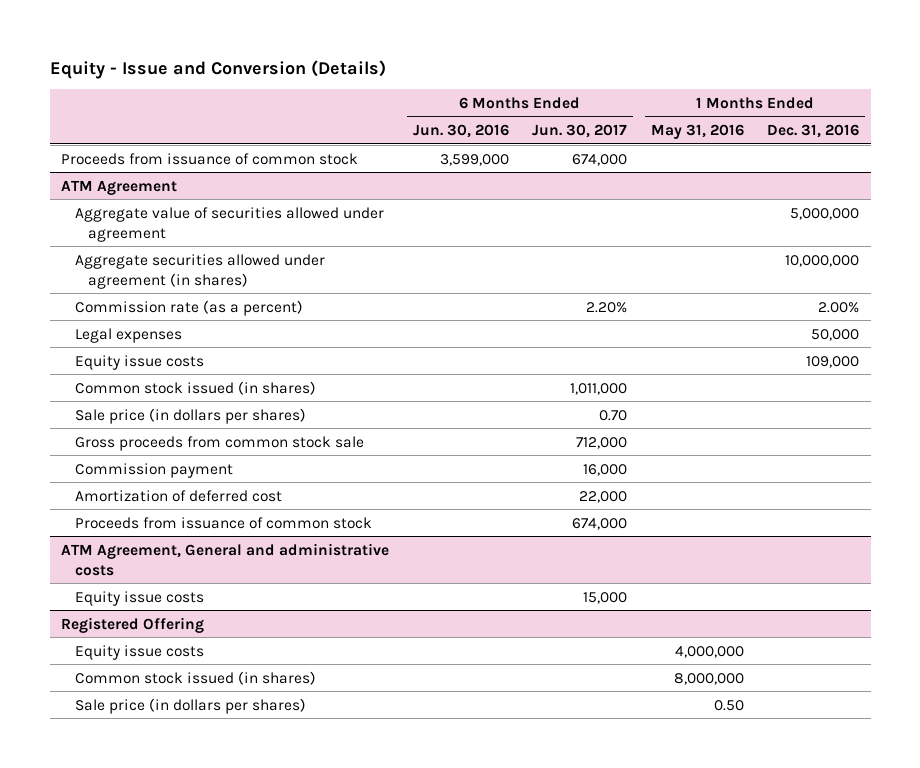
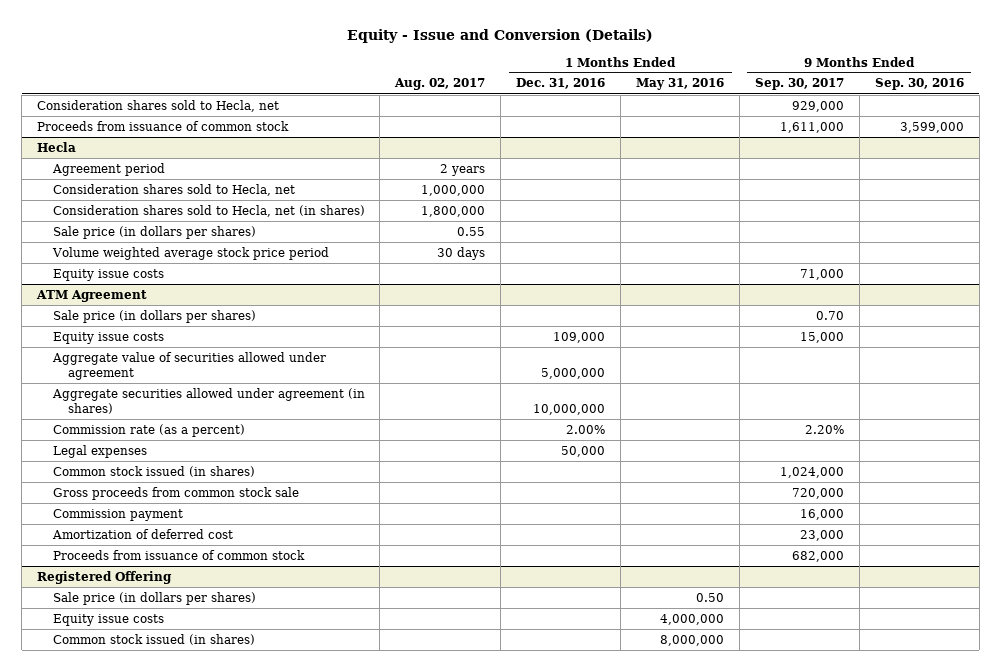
- | 6 Months Ended Jun. 30, 2016 | 6 Months Ended Jun. 30, 2017 | 1 Months Ended May 31, 2016 | 1 Months Ended Dec. 31, 2016
+ | Aug. 02, 2017 | 1 Months Ended Dec. 31, 2016 | 1 Months Ended May 31, 2016 | 9 Months Ended Sep. 30, 2017 | 9 Months Ended Sep. 30, 2016
+ Consideration shares sold to Hecla, net | | | | 929,000 |
+ Hecla
+ Agreement period | 2 years | | | |
+ Consideration shares sold to Hecla, net | 1,000,000 | | | |
+ Consideration shares sold to Hecla, net (in shares) | 1,800,000 | | | |
+ Sale price (in dollars per shares) | 0.55 | | | |
+ Volume weighted average stock price period | 30 days | | | |
+ Equity issue costs | | | | 71,000 |
@ ATM Agreement
moved up: Sale price (in dollars per shares) | | | | 0.70 |
moved up: Equity issue costs | | 109,000 | | 15,000 |
- ATM Agreement, General and administrative costs
- Equity issue costs | | 15,000 | |
@ Registered Offering
moved up: Sale price (in dollars per shares) | | | 0.50 | |

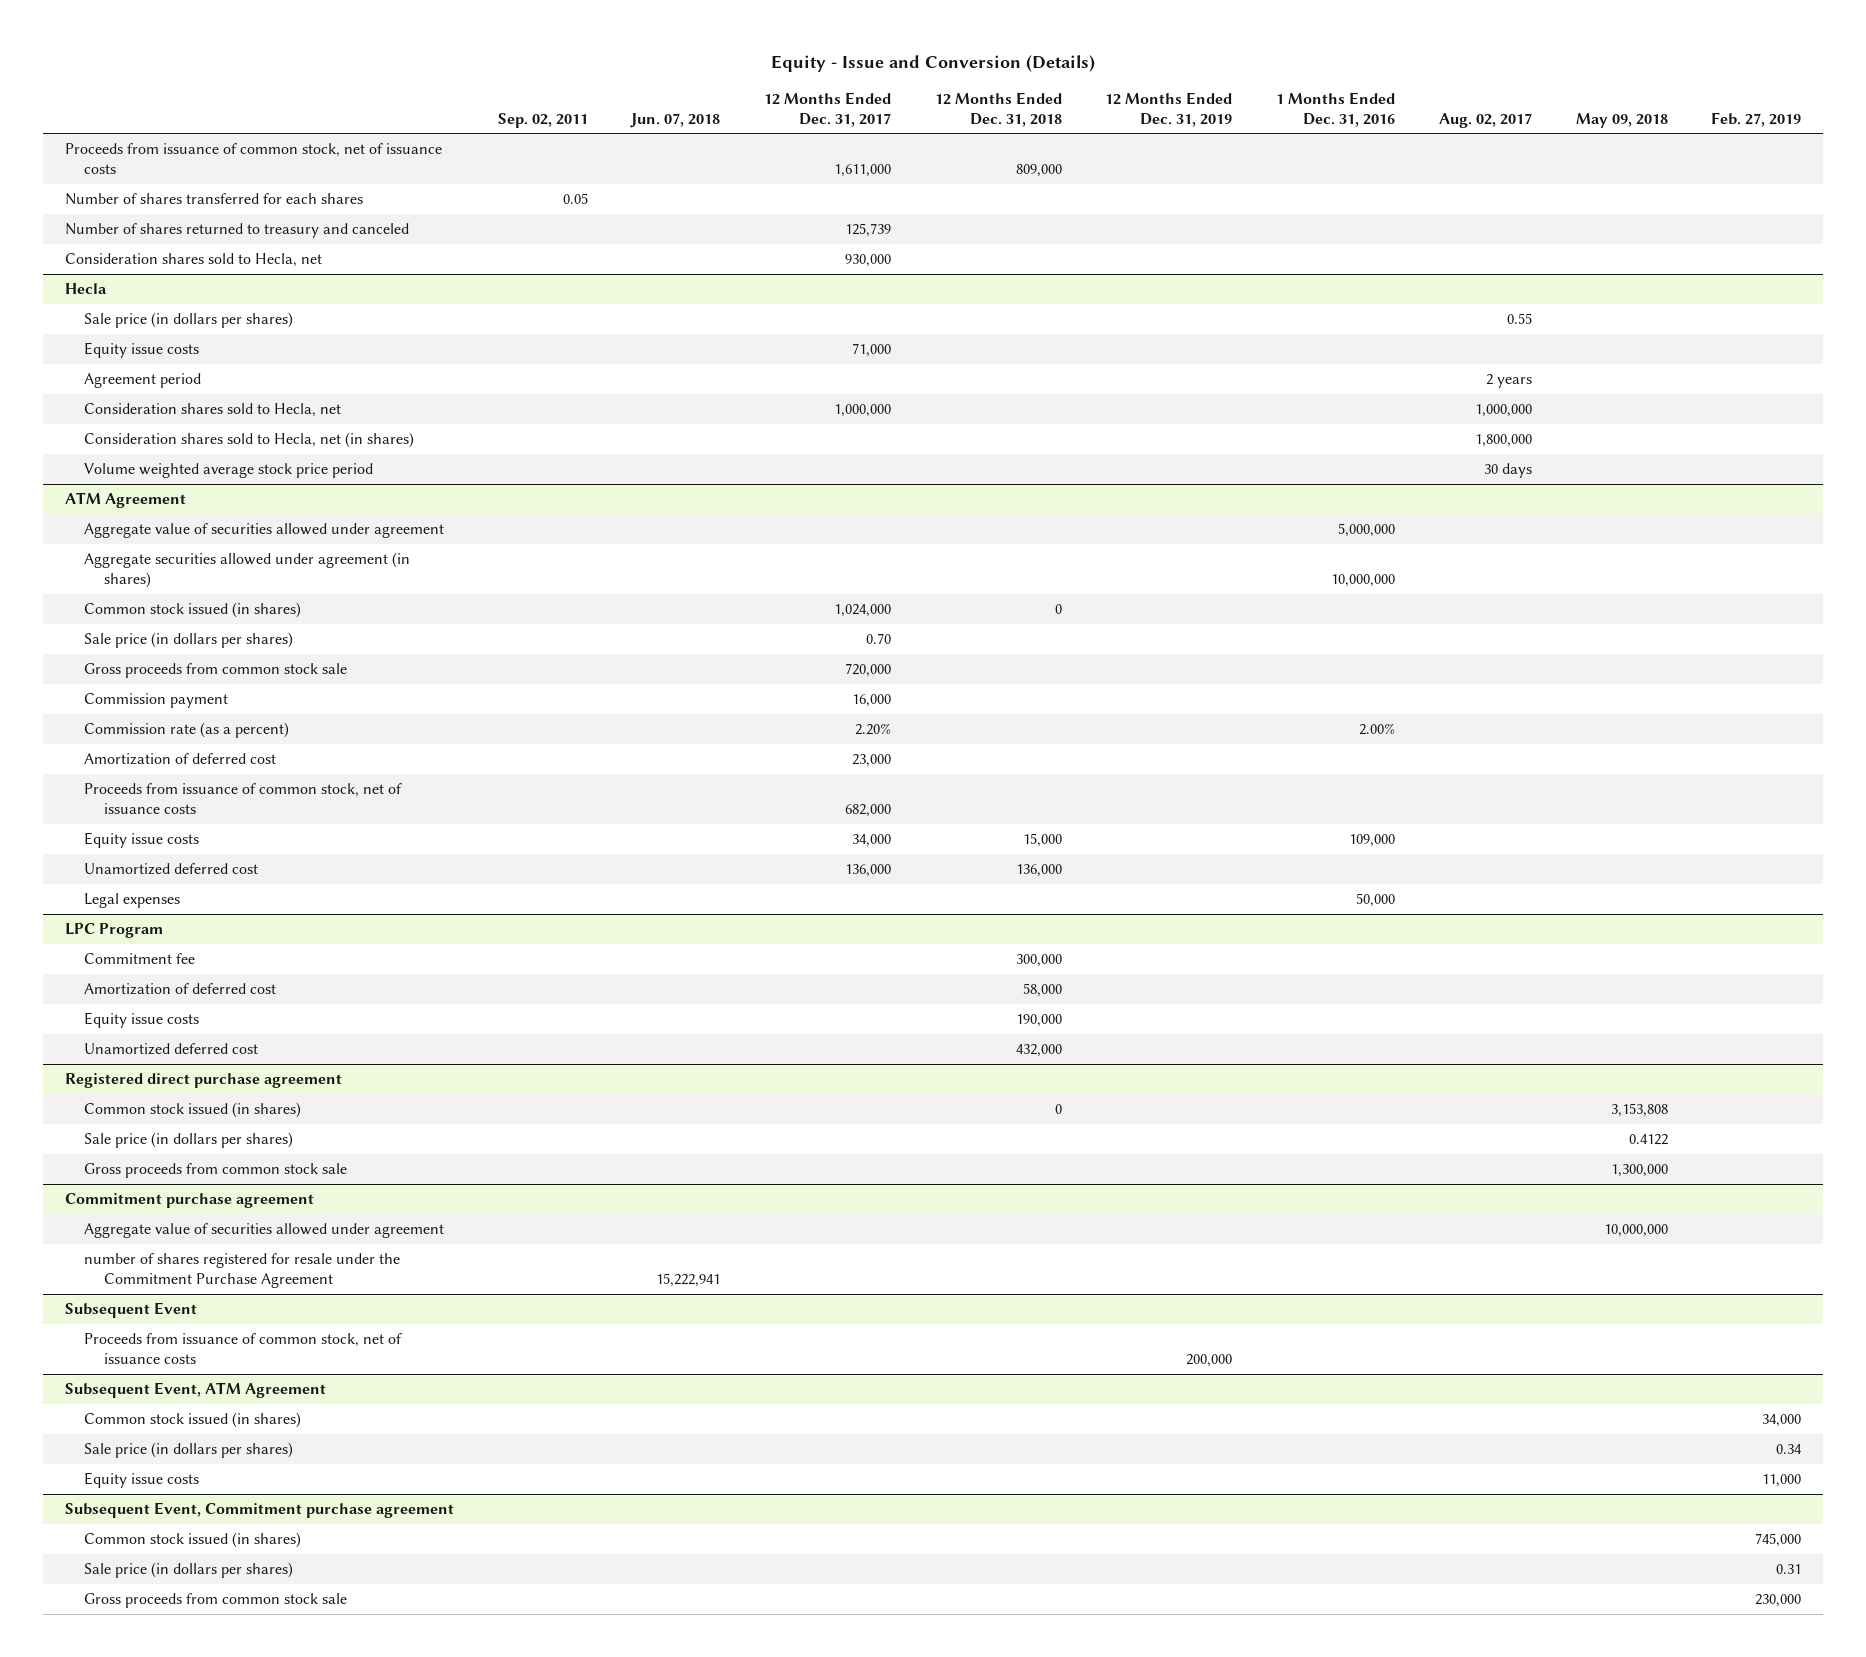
- | Aug. 02, 2017 | 1 Months Ended Dec. 31, 2016 | 1 Months Ended May 31, 2016 | 9 Months Ended Sep. 30, 2017 | 9 Months Ended Sep. 30, 2016
+ | Sep. 02, 2011 | Jun. 07, 2018 | 12 Months Ended Dec. 31, 2017 | 12 Months Ended Dec. 31, 2018 | 12 Months Ended Dec. 31, 2019 | 1 Months Ended Dec. 31, 2016 | Aug. 02, 2017 | May 09, 2018 | Feb. 27, 2019
+ Proceeds from issuance of common stock, net of issuance costs | | | 1,611,000 | 809,000 | | | | |
+ Number of shares transferred for each shares | 0.05 | | | | | | | |
+ Number of shares returned to treasury and canceled | | | 125,739 | | | | | |
- Proceeds from issuance of common stock | | | | 1,611,000 | 3,599,000
@ Hecla
moved up: Sale price (in dollars per shares) | | | | | | | 0.55 | |
moved up: Equity issue costs | | | 71,000 | | | | | |
@ ATM Agreement
moved down: Sale price (in dollars per shares) | | | 0.70 | | | | | |
moved down: Commission rate (as a percent) | | | 2.20% | | | 2.00% | | |
- Proceeds from issuance of common stock | | | | 682,000 |
- Registered Offering
- Sale price (in dollars per shares) | | | 0.50 | |
- Equity issue costs | | | 4,000,000 | |
- Common stock issued (in shares) | | | 8,000,000 | |
@ ATM Agreement
+ Proceeds from issuance of common stock, net of issuance costs | | | 682,000 | | | | | |
moved down: Equity issue costs | | | 34,000 | 15,000 | | 109,000 | | |
+ Unamortized deferred cost | | | 136,000 | 136,000 | | | | |
moved down: Legal expenses | | | | | | 50,000 | | |
+ LPC Program
+ Commitment fee | | | | 300,000 | | | | |
+ Amortization of deferred cost | | | | 58,000 | | | | |
+ Equity issue costs | | | | 190,000 | | | | |
+ Unamortized deferred cost | | | | 432,000 | | | | |
+ Registered direct purchase agreement
+ Common stock issued (in shares) | | | | 0 | | | | 3,153,808 |
+ Sale price (in dollars per shares) | | | | | | | | 0.4122 |
+ Gross proceeds from common stock sale | | | | | | | | 1,300,000 |
+ Commitment purchase agreement
+ Aggregate value of securities allowed under agreement | | | | | | | | 10,000,000 |
+ number of shares registered for resale under the Commitment Purchase Agreement | | 15,222,941 | | | | | | |
+ Subsequent Event
+ Proceeds from issuance of common stock, net of issuance costs | | | | | 200,000 | | | |
+ Subsequent Event, ATM Agreement
+ Common stock issued (in shares) | | | | | | | | | 34,000
+ Sale price (in dollars per shares) | | | | | | | | | 0.34
+ Equity issue costs | | | | | | | | | 11,000
+ Subsequent Event, Commitment purchase agreement
+ Common stock issued (in shares) | | | | | | | | | 745,000
+ Sale price (in dollars per shares) | | | | | | | | | 0.31
+ Gross proceeds from common stock sale | | | | | | | | | 230,000

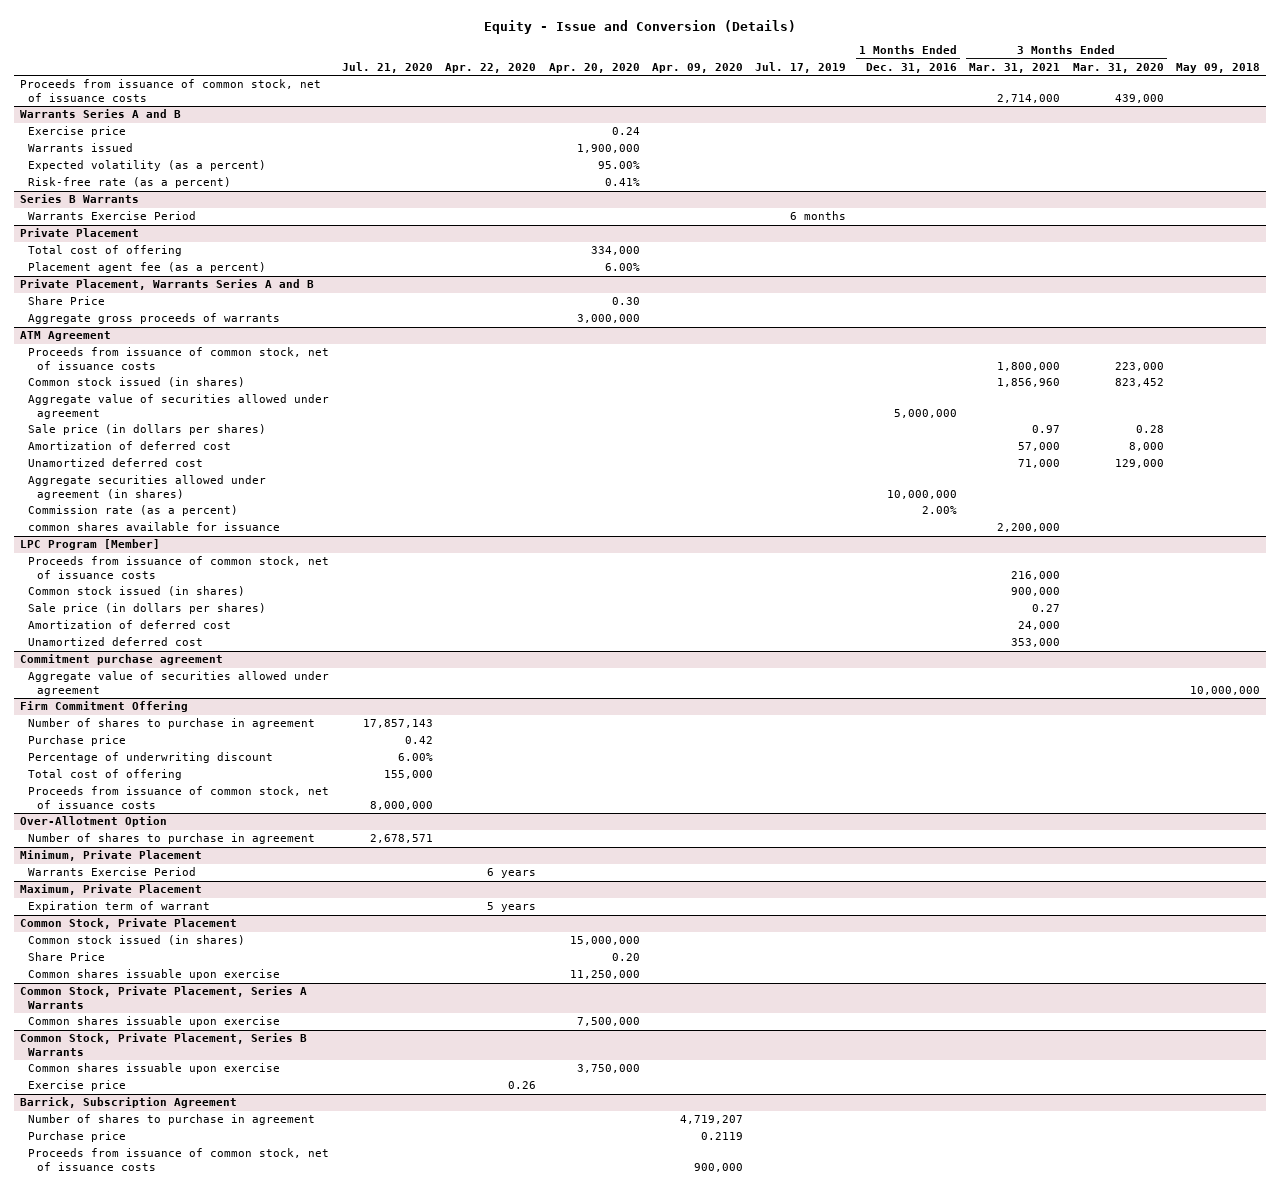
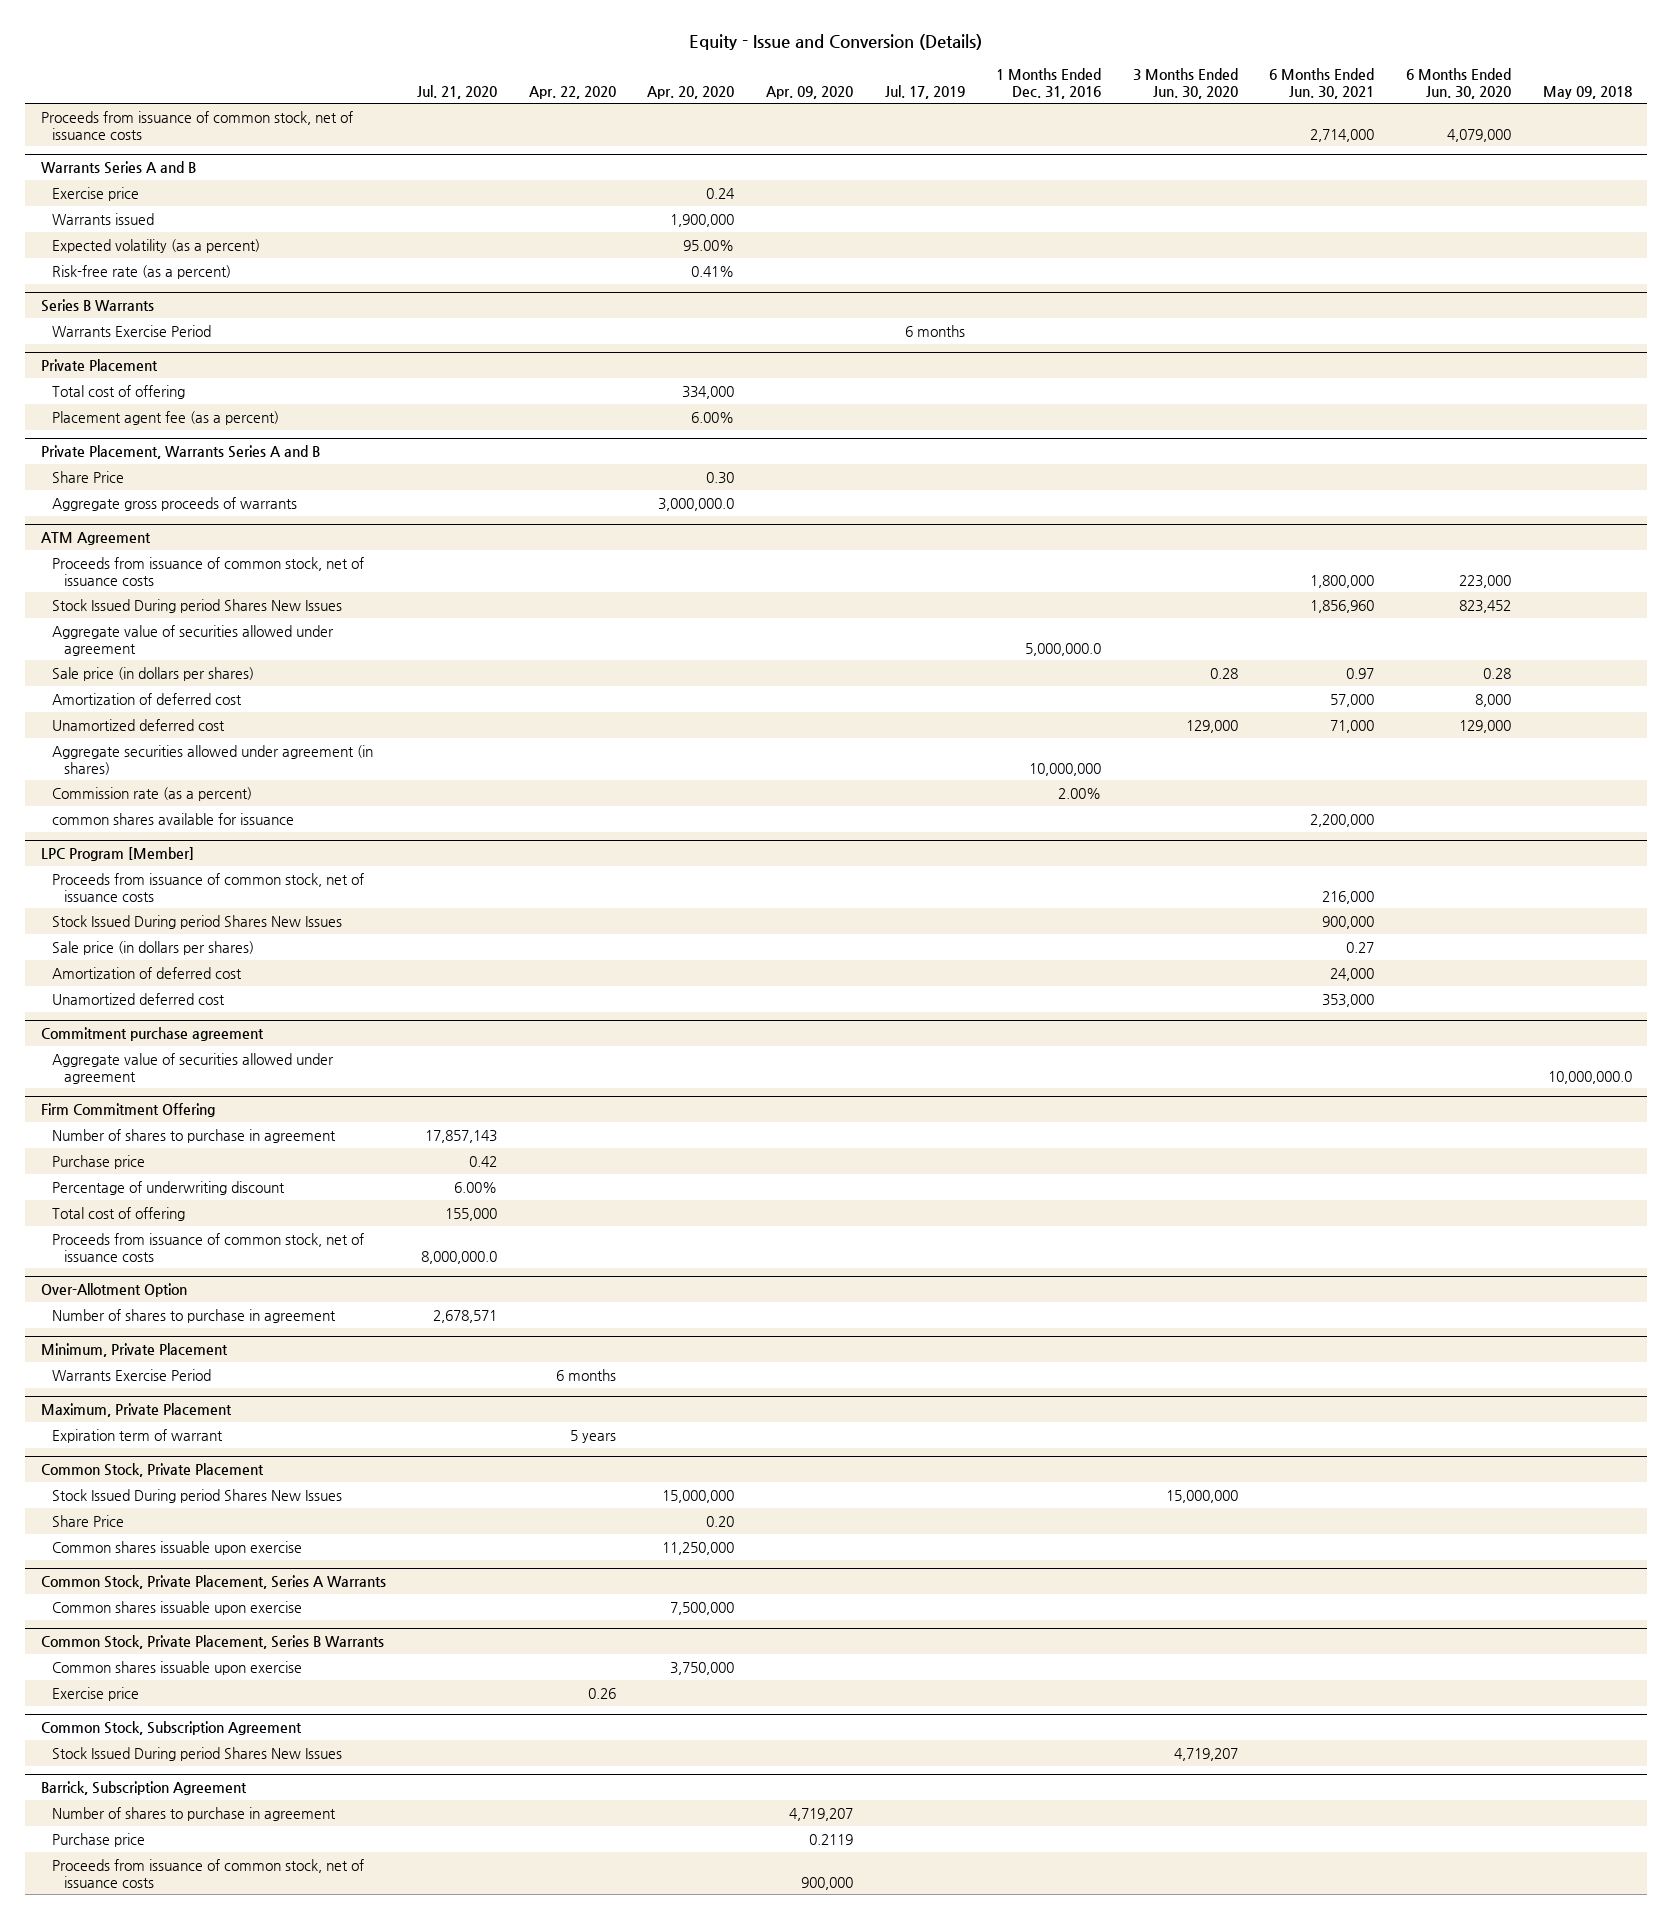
- | Jul. 21, 2020 | Apr. 22, 2020 | Apr. 20, 2020 | Apr. 09, 2020 | Jul. 17, 2019 | 1 Months Ended Dec. 31, 2016 | 3 Months Ended Mar. 31, 2021 | 3 Months Ended Mar. 31, 2020 | May 09, 2018
+ | Jul. 21, 2020 | Apr. 22, 2020 | Apr. 20, 2020 | Apr. 09, 2020 | Jul. 17, 2019 | 1 Months Ended Dec. 31, 2016 | 3 Months Ended Jun. 30, 2020 | 6 Months Ended Jun. 30, 2021 | 6 Months Ended Jun. 30, 2020 | May 09, 2018
@ Private Placement, Warrants Series A and B
- Aggregate gross proceeds of warrants | | | 3,000,000 | | | | | |
+ Aggregate gross proceeds of warrants | | | 3,000,000.0 | | | | | | |
@ ATM Agreement
- Common stock issued (in shares) | | | | | | | 1,856,960 | 823,452 |
- Aggregate value of securities allowed under agreement | | | | | | 5,000,000 | | |
+ Stock Issued During period Shares New Issues | | | | | | | | 1,856,960 | 823,452 |
+ Aggregate value of securities allowed under agreement | | | | | | 5,000,000.0 | | | |
@ LPC Program [Member]
- Common stock issued (in shares) | | | | | | | 900,000 | |
+ Stock Issued During period Shares New Issues | | | | | | | | 900,000 | |
@ Commitment purchase agreement
- Aggregate value of securities allowed under agreement | | | | | | | | | 10,000,000
+ Aggregate value of securities allowed under agreement | | | | | | | | | | 10,000,000.0
@ Firm Commitment Offering
- Proceeds from issuance of common stock, net of issuance costs | 8,000,000 | | | | | | | |
+ Proceeds from issuance of common stock, net of issuance costs | 8,000,000.0 | | | | | | | | |
@ Minimum, Private Placement
- Warrants Exercise Period | | 6 years | | | | | | |
+ Warrants Exercise Period | | 6 months | | | | | | | |
@ Common Stock, Private Placement
- Common stock issued (in shares) | | | 15,000,000 | | | | | |
+ Stock Issued During period Shares New Issues | | | 15,000,000 | | | | 15,000,000 | | |
+ Common Stock, Subscription Agreement
+ Stock Issued During period Shares New Issues | | | | | | | 4,719,207 | | |

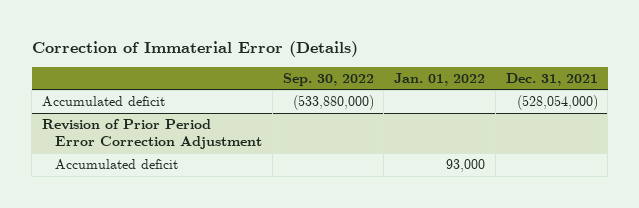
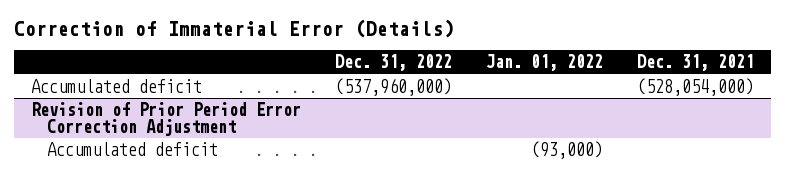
- | Sep. 30, 2022 | Jan. 01, 2022 | Dec. 31, 2021
+ | Dec. 31, 2022 | Jan. 01, 2022 | Dec. 31, 2021
@ Revision of Prior Period Error Correction Adjustment
- Accumulated deficit | | 93,000 |
+ Accumulated deficit | | (93,000) |

